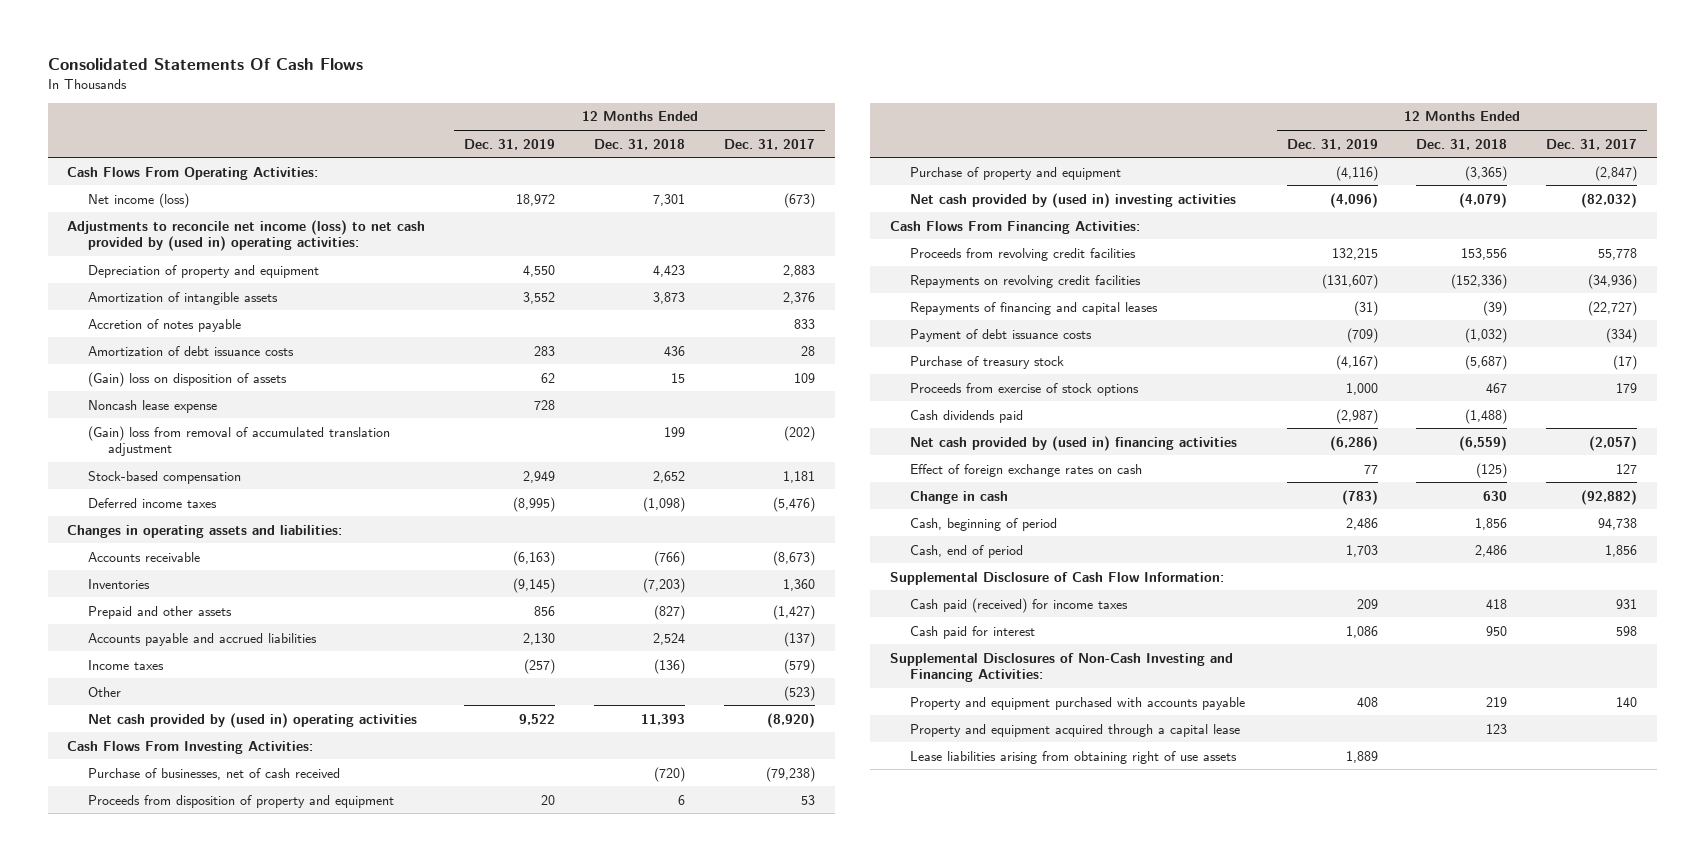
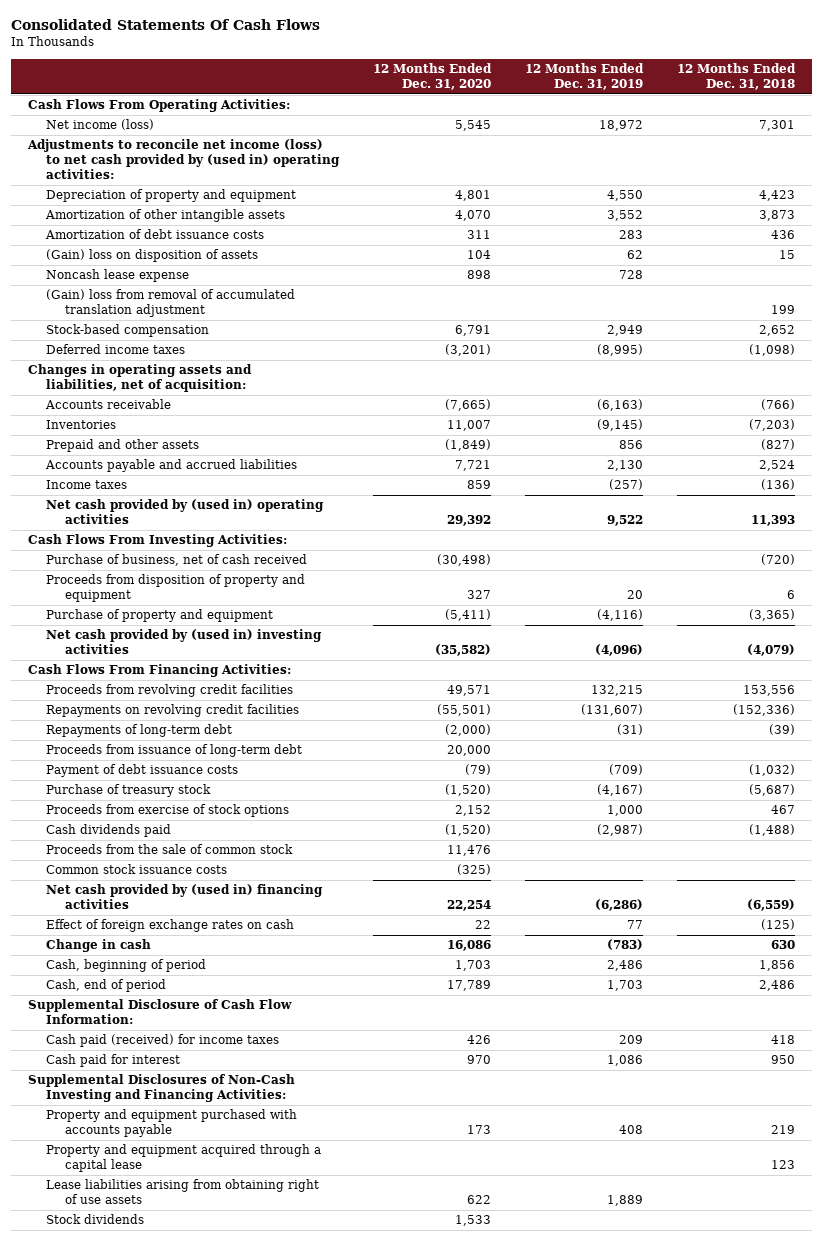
- | 12 Months Ended Dec. 31, 2019 | 12 Months Ended Dec. 31, 2018 | 12 Months Ended Dec. 31, 2017
+ | 12 Months Ended Dec. 31, 2020 | 12 Months Ended Dec. 31, 2019 | 12 Months Ended Dec. 31, 2018
- Amortization of intangible assets | 3,552 | 3,873 | 2,376
- Accretion of notes payable | | | 833
+ Amortization of other intangible assets | 4,070 | 3,552 | 3,873
- Changes in operating assets and liabilities:
+ Changes in operating assets and liabilities, net of acquisition:
- Other | | | (523)
- Purchase of businesses, net of cash received | | (720) | (79,238)
+ Purchase of business, net of cash received | (30,498) | | (720)
- Repayments of financing and capital leases | (31) | (39) | (22,727)
+ Repayments of long-term debt | (2,000) | (31) | (39)
+ Proceeds from issuance of long-term debt | 20,000 | |
+ Proceeds from the sale of common stock | 11,476 | |
+ Common stock issuance costs | (325) | |
+ Stock dividends | 1,533 | |

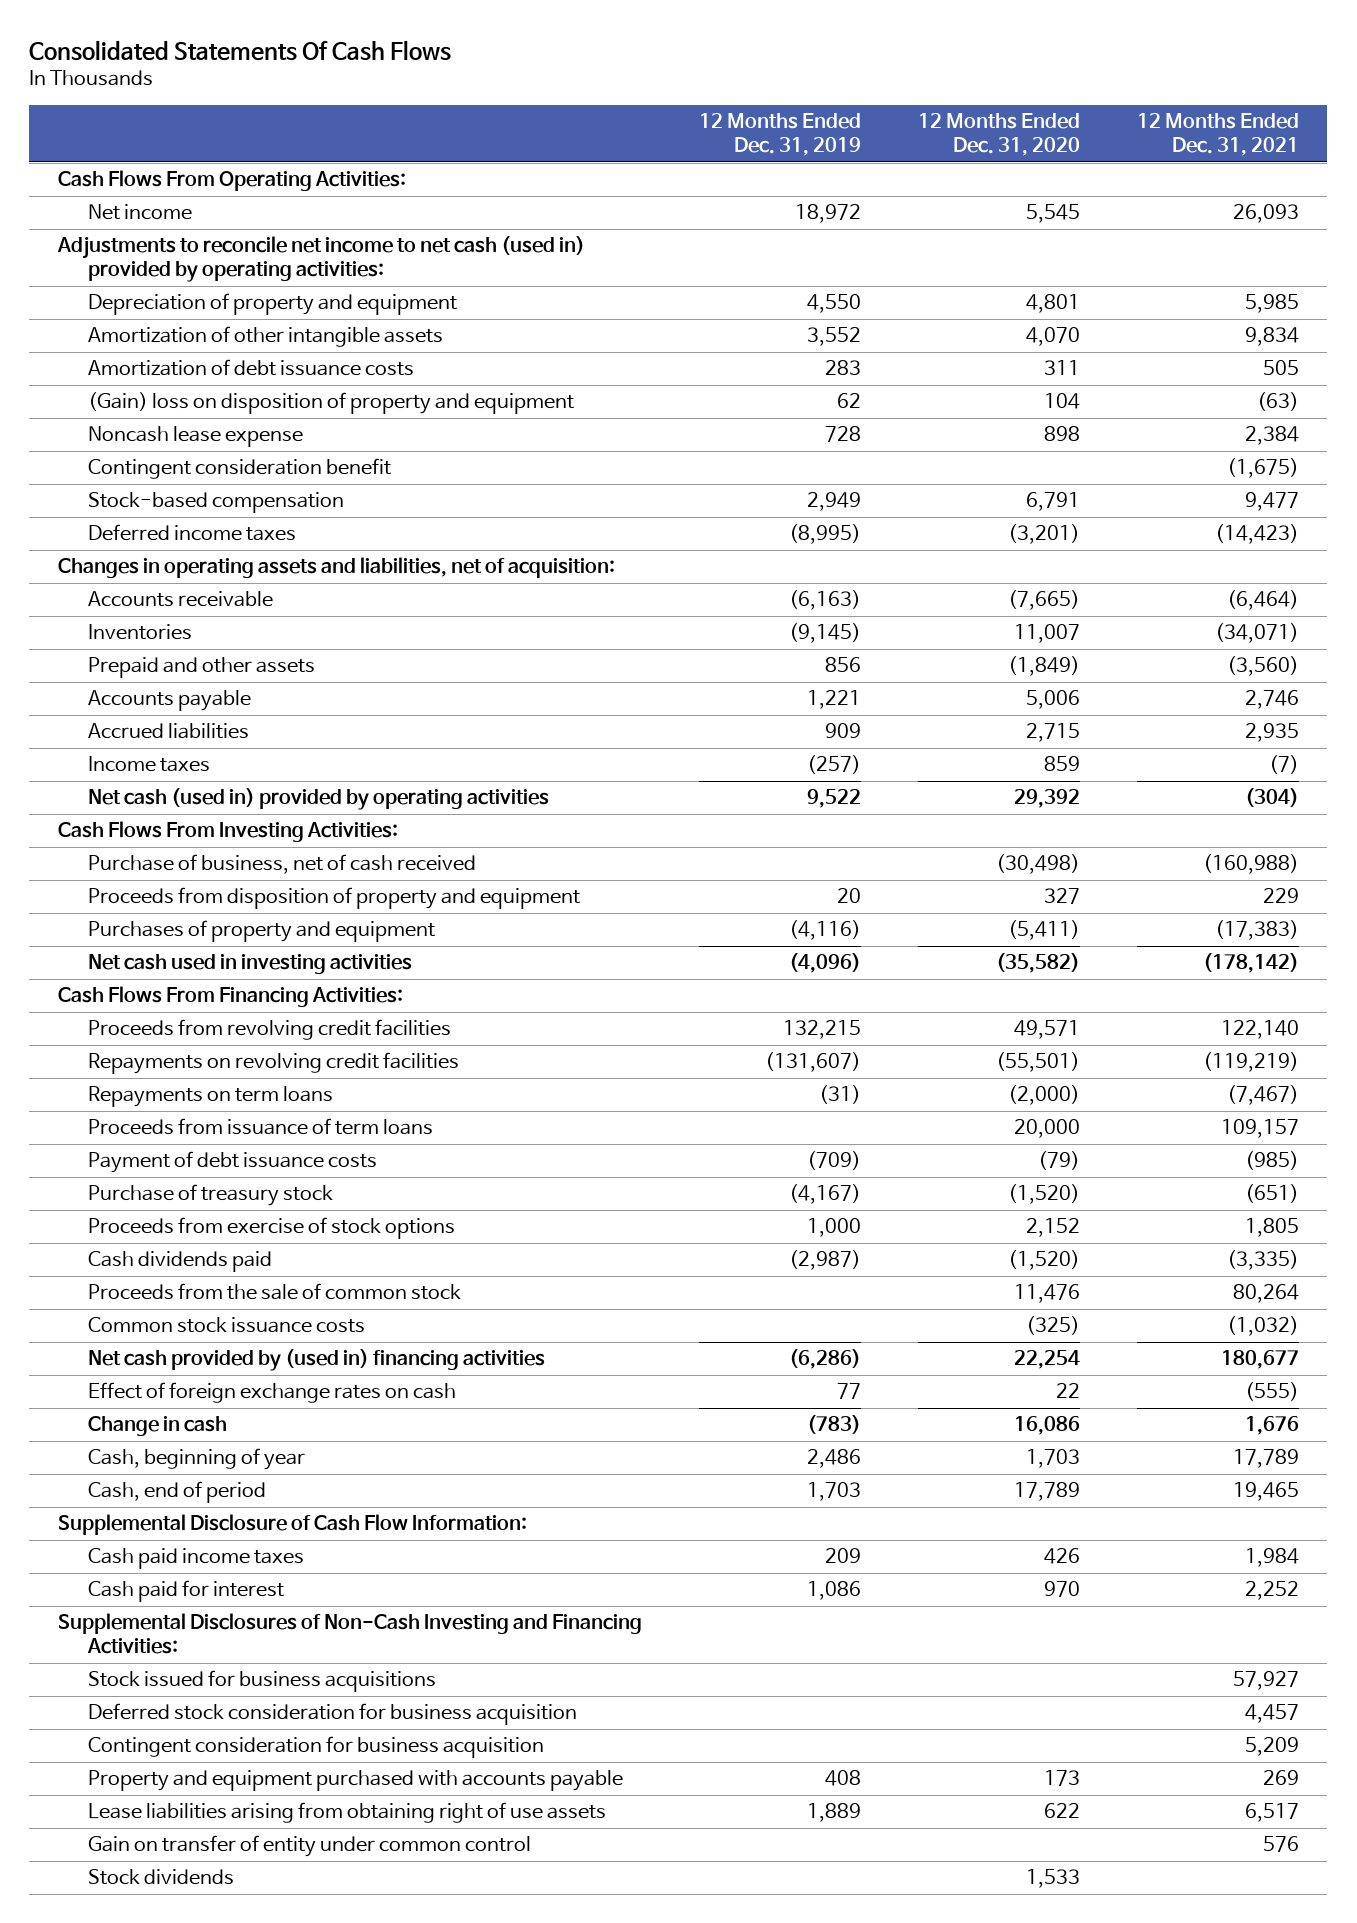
- | 12 Months Ended Dec. 31, 2020 | 12 Months Ended Dec. 31, 2019 | 12 Months Ended Dec. 31, 2018
+ | 12 Months Ended Dec. 31, 2019 | 12 Months Ended Dec. 31, 2020 | 12 Months Ended Dec. 31, 2021
- Net income (loss) | 5,545 | 18,972 | 7,301
- Adjustments to reconcile net income (loss) to net cash provided by (used in) operating activities:
+ Net income | 18,972 | 5,545 | 26,093
+ Adjustments to reconcile net income to net cash (used in) provided by operating activities:
- (Gain) loss on disposition of assets | 104 | 62 | 15
+ (Gain) loss on disposition of property and equipment | 62 | 104 | (63)
- (Gain) loss from removal of accumulated translation adjustment | | | 199
+ Contingent consideration benefit | | | (1,675)
- Accounts payable and accrued liabilities | 7,721 | 2,130 | 2,524
+ Accounts payable | 1,221 | 5,006 | 2,746
+ Accrued liabilities | 909 | 2,715 | 2,935
- Net cash provided by (used in) operating activities | 29,392 | 9,522 | 11,393
+ Net cash (used in) provided by operating activities | 9,522 | 29,392 | (304)
- Purchase of property and equipment | (5,411) | (4,116) | (3,365)
- Net cash provided by (used in) investing activities | (35,582) | (4,096) | (4,079)
+ Purchases of property and equipment | (4,116) | (5,411) | (17,383)
+ Net cash used in investing activities | (4,096) | (35,582) | (178,142)
- Repayments of long-term debt | (2,000) | (31) | (39)
- Proceeds from issuance of long-term debt | 20,000 | |
+ Repayments on term loans | (31) | (2,000) | (7,467)
+ Proceeds from issuance of term loans | | 20,000 | 109,157
- Cash, beginning of period | 1,703 | 2,486 | 1,856
+ Cash, beginning of year | 2,486 | 1,703 | 17,789
- Cash paid (received) for income taxes | 426 | 209 | 418
+ Cash paid income taxes | 209 | 426 | 1,984
+ Stock issued for business acquisitions | | | 57,927
+ Deferred stock consideration for business acquisition | | | 4,457
+ Contingent consideration for business acquisition | | | 5,209
- Property and equipment acquired through a capital lease | | | 123
+ Gain on transfer of entity under common control | | | 576

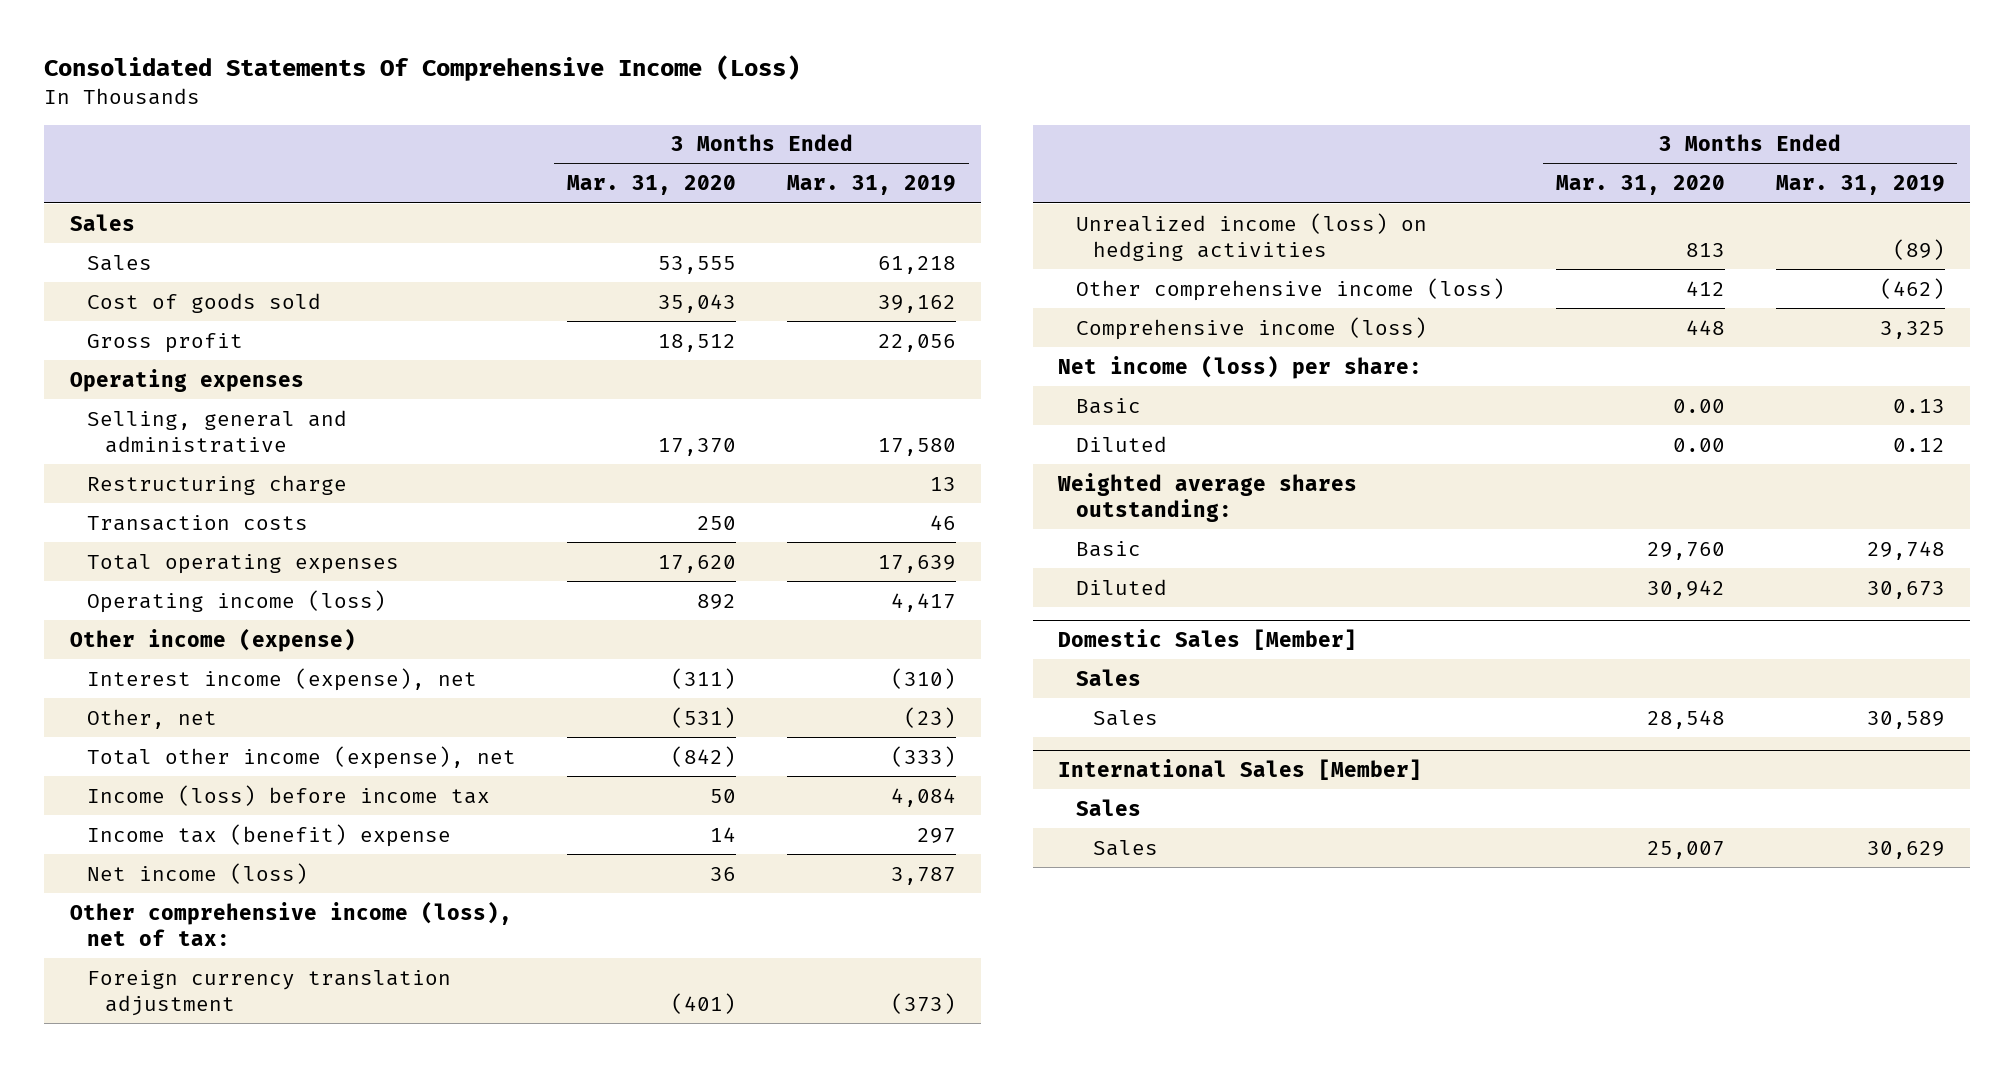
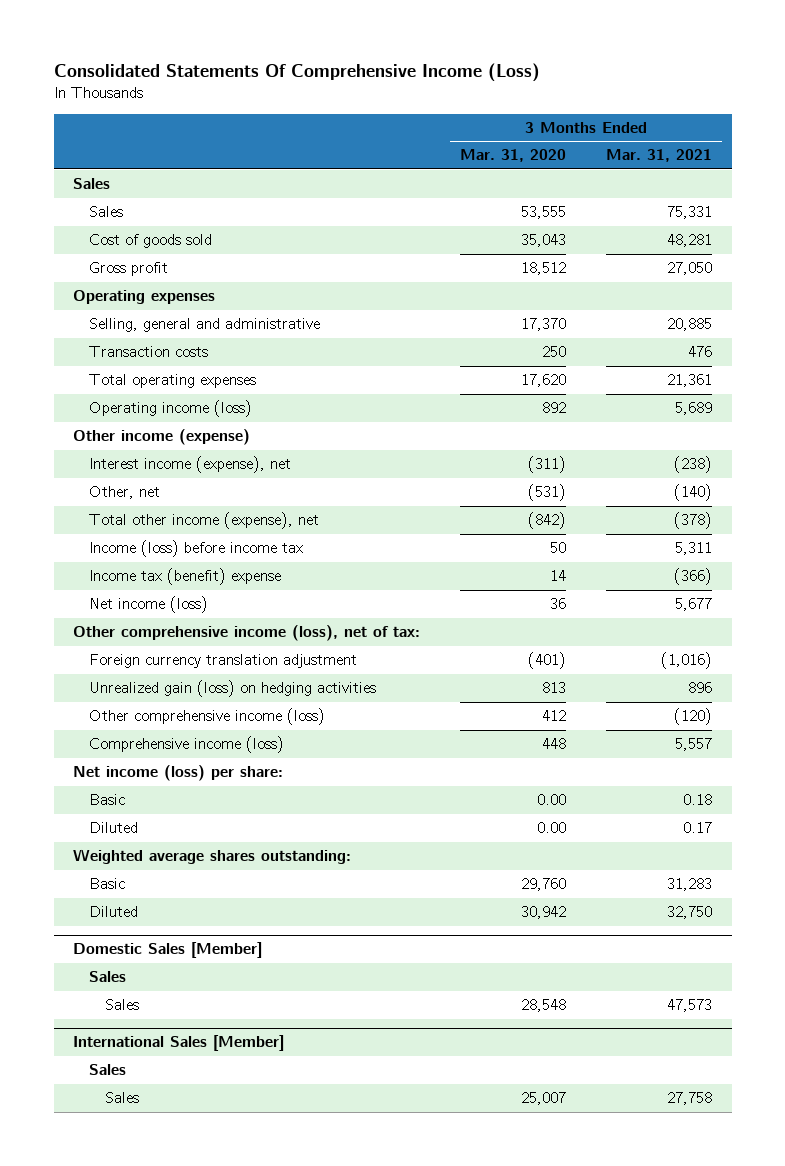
- | 3 Months Ended Mar. 31, 2020 | 3 Months Ended Mar. 31, 2019
+ | 3 Months Ended Mar. 31, 2020 | 3 Months Ended Mar. 31, 2021
- Restructuring charge | | 13
- Unrealized income (loss) on hedging activities | 813 | (89)
+ Unrealized gain (loss) on hedging activities | 813 | 896

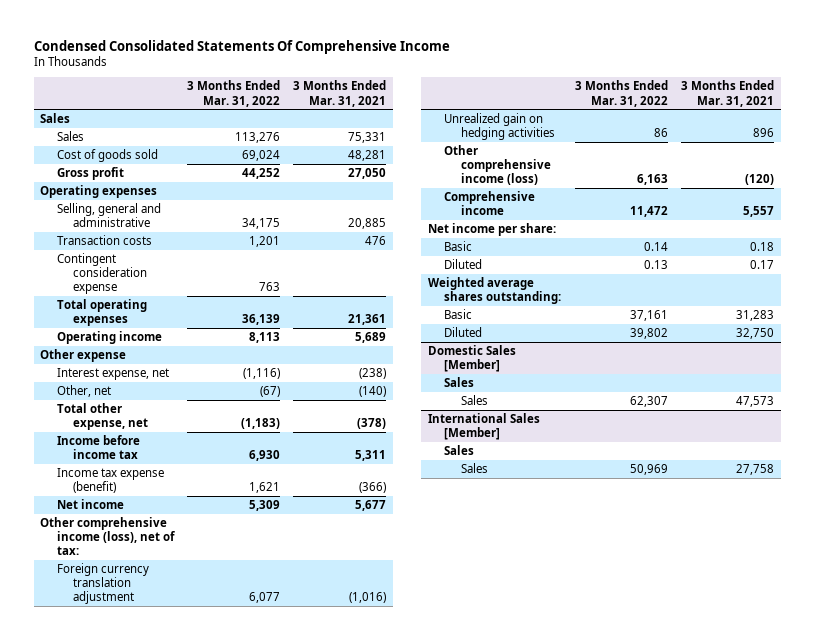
- Consolidated Statements Of Comprehensive Income (Loss)
+ Condensed Consolidated Statements Of Comprehensive Income
- | 3 Months Ended Mar. 31, 2020 | 3 Months Ended Mar. 31, 2021
+ | 3 Months Ended Mar. 31, 2022 | 3 Months Ended Mar. 31, 2021
+ Contingent consideration expense | 763 |
- Operating income (loss) | 892 | 5,689
- Other income (expense)
- Interest income (expense), net | (311) | (238)
+ Operating income | 8,113 | 5,689
+ Other expense
+ Interest expense, net | (1,116) | (238)
- Total other income (expense), net | (842) | (378)
- Income (loss) before income tax | 50 | 5,311
- Income tax (benefit) expense | 14 | (366)
- Net income (loss) | 36 | 5,677
+ Total other expense, net | (1,183) | (378)
+ Income before income tax | 6,930 | 5,311
+ Income tax expense (benefit) | 1,621 | (366)
+ Net income | 5,309 | 5,677
- Unrealized gain (loss) on hedging activities | 813 | 896
+ Unrealized gain on hedging activities | 86 | 896
- Comprehensive income (loss) | 448 | 5,557
- Net income (loss) per share:
+ Comprehensive income | 11,472 | 5,557
+ Net income per share:

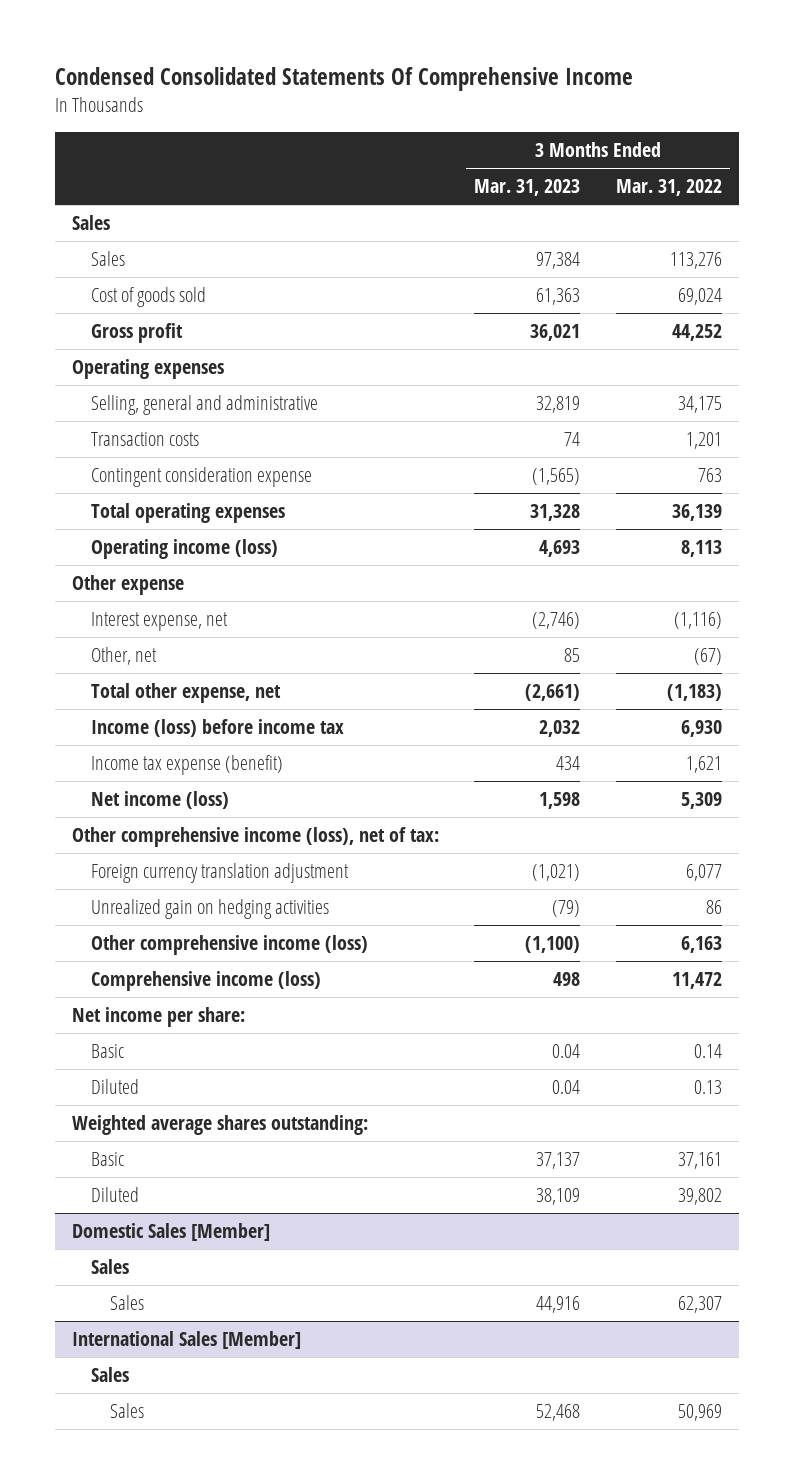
- | 3 Months Ended Mar. 31, 2022 | 3 Months Ended Mar. 31, 2021
+ | 3 Months Ended Mar. 31, 2023 | 3 Months Ended Mar. 31, 2022
- Operating income | 8,113 | 5,689
+ Operating income (loss) | 4,693 | 8,113
- Income before income tax | 6,930 | 5,311
+ Income (loss) before income tax | 2,032 | 6,930
- Net income | 5,309 | 5,677
+ Net income (loss) | 1,598 | 5,309
- Comprehensive income | 11,472 | 5,557
+ Comprehensive income (loss) | 498 | 11,472

